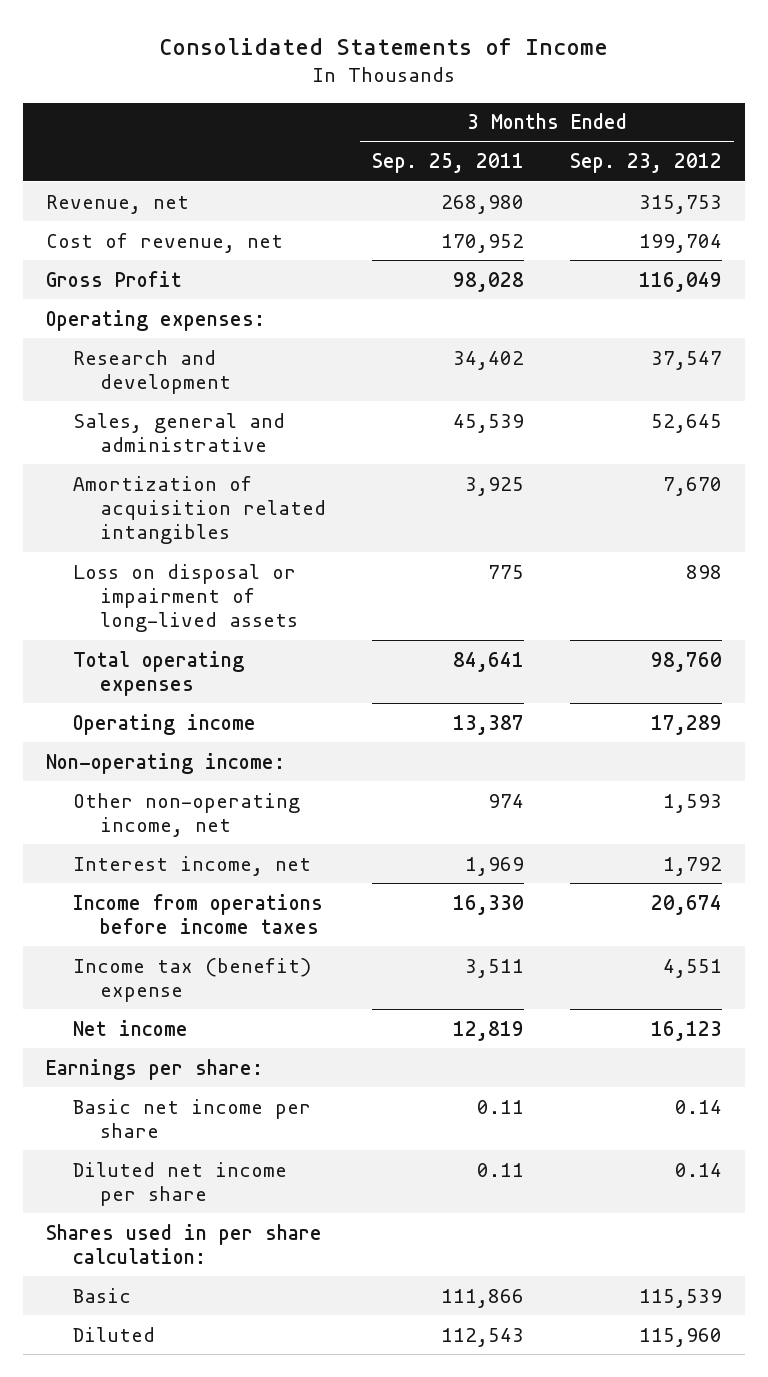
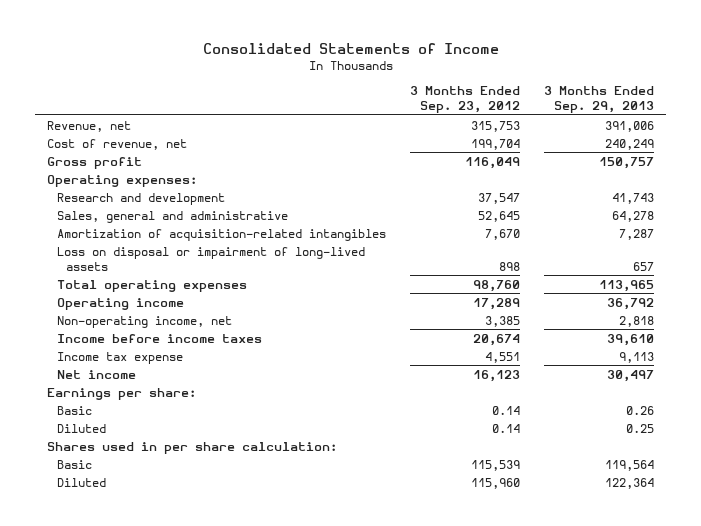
- | 3 Months Ended Sep. 25, 2011 | 3 Months Ended Sep. 23, 2012
+ | 3 Months Ended Sep. 23, 2012 | 3 Months Ended Sep. 29, 2013
- Gross Profit | 98,028 | 116,049
+ Gross profit | 116,049 | 150,757
- Amortization of acquisition related intangibles | 3,925 | 7,670
+ Amortization of acquisition-related intangibles | 7,670 | 7,287
- Non-operating income:
- Other non-operating income, net | 974 | 1,593
- Interest income, net | 1,969 | 1,792
- Income from operations before income taxes | 16,330 | 20,674
- Income tax (benefit) expense | 3,511 | 4,551
+ Non-operating income, net | 3,385 | 2,818
+ Income before income taxes | 20,674 | 39,610
+ Income tax expense | 4,551 | 9,113
- Basic net income per share | 0.11 | 0.14
- Diluted net income per share | 0.11 | 0.14
+ Basic | 0.14 | 0.26
+ Diluted | 0.14 | 0.25

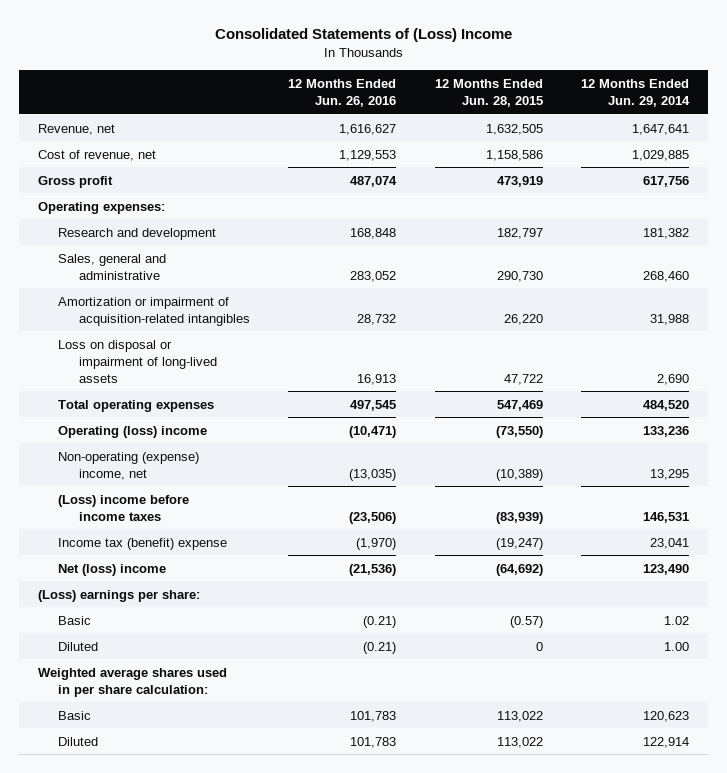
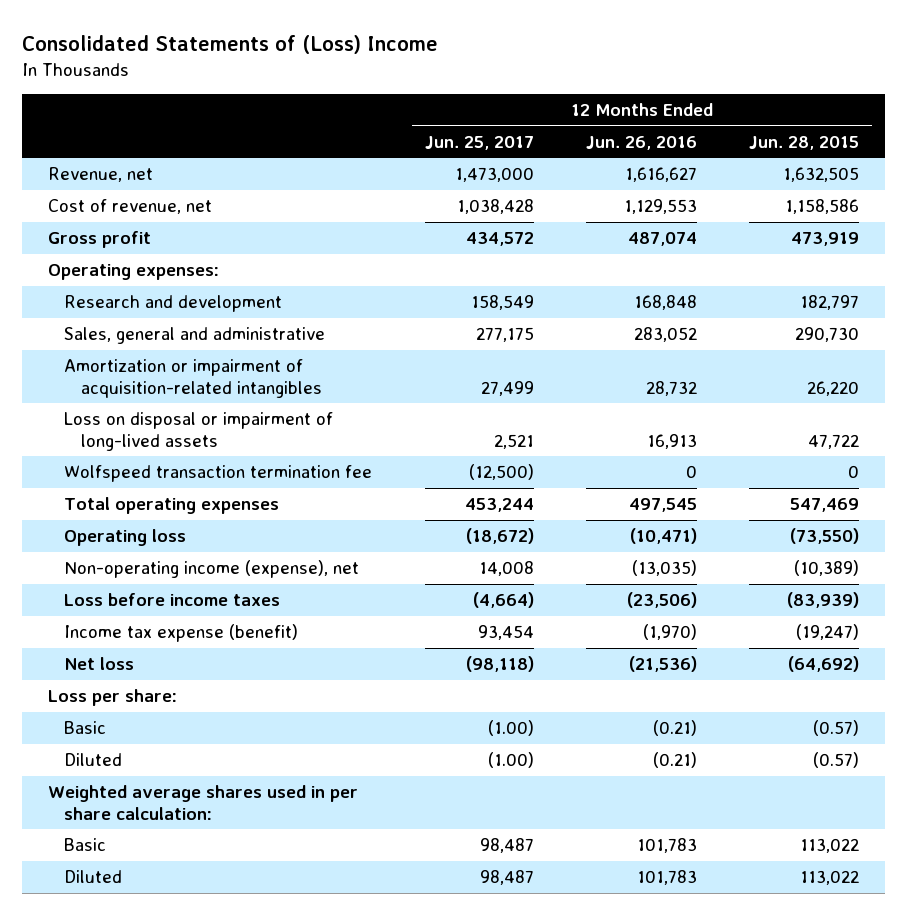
- | 12 Months Ended Jun. 26, 2016 | 12 Months Ended Jun. 28, 2015 | 12 Months Ended Jun. 29, 2014
+ | 12 Months Ended Jun. 25, 2017 | 12 Months Ended Jun. 26, 2016 | 12 Months Ended Jun. 28, 2015
+ Wolfspeed transaction termination fee | (12,500) | 0 | 0
- Operating (loss) income | (10,471) | (73,550) | 133,236
- Non-operating (expense) income, net | (13,035) | (10,389) | 13,295
- (Loss) income before income taxes | (23,506) | (83,939) | 146,531
- Income tax (benefit) expense | (1,970) | (19,247) | 23,041
- Net (loss) income | (21,536) | (64,692) | 123,490
- (Loss) earnings per share:
+ Operating loss | (18,672) | (10,471) | (73,550)
+ Non-operating income (expense), net | 14,008 | (13,035) | (10,389)
+ Loss before income taxes | (4,664) | (23,506) | (83,939)
+ Income tax expense (benefit) | 93,454 | (1,970) | (19,247)
+ Net loss | (98,118) | (21,536) | (64,692)
+ Loss per share:
- Diluted | (0.21) | 0 | 1.00
+ Diluted | (1.00) | (0.21) | (0.57)

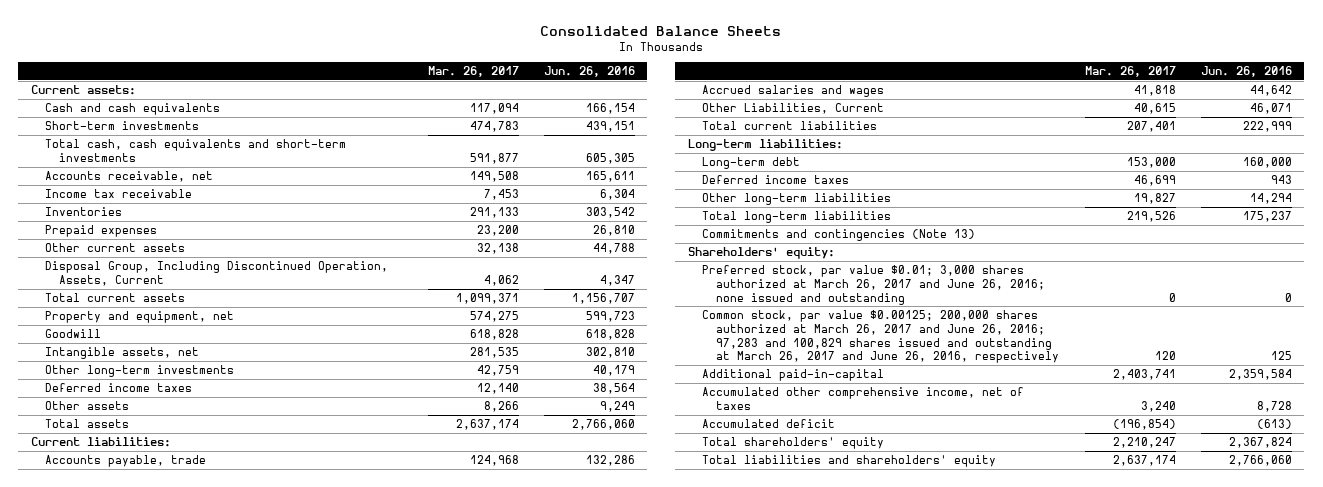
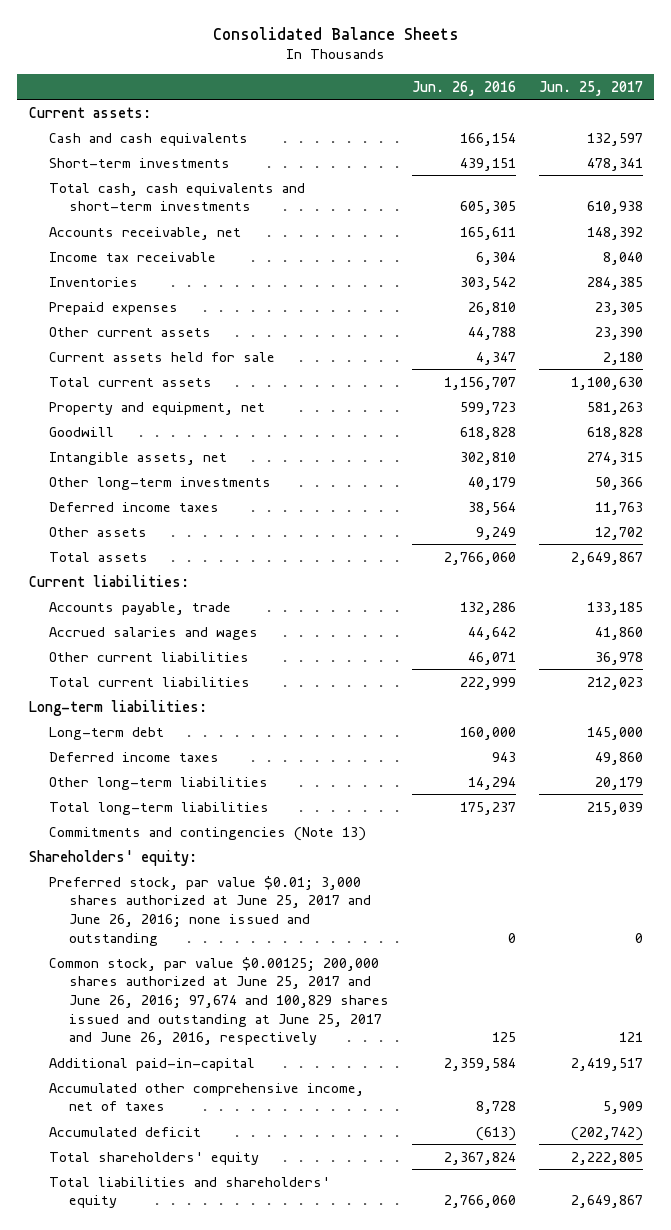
- | Mar. 26, 2017 | Jun. 26, 2016
+ | Jun. 26, 2016 | Jun. 25, 2017
- Disposal Group, Including Discontinued Operation, Assets, Current | 4,062 | 4,347
+ Current assets held for sale | 4,347 | 2,180
- Other Liabilities, Current | 40,615 | 46,071
+ Other current liabilities | 46,071 | 36,978
- Preferred stock, par value $0.01; 3,000 shares authorized at March 26, 2017 and June 26, 2016; none issued and outstanding | 0 | 0
- Common stock, par value $0.00125; 200,000 shares authorized at March 26, 2017 and June 26, 2016; 97,283 and 100,829 shares issued and outstanding at March 26, 2017 and June 26, 2016, respectively | 120 | 125
+ Preferred stock, par value $0.01; 3,000 shares authorized at June 25, 2017 and June 26, 2016; none issued and outstanding | 0 | 0
+ Common stock, par value $0.00125; 200,000 shares authorized at June 25, 2017 and June 26, 2016; 97,674 and 100,829 shares issued and outstanding at June 25, 2017 and June 26, 2016, respectively | 125 | 121

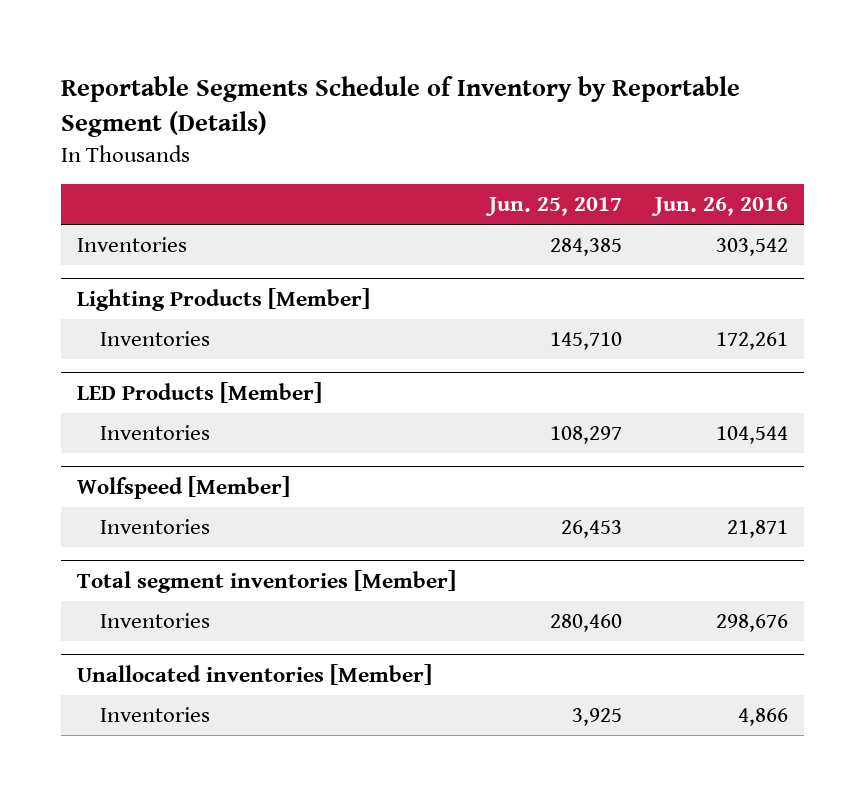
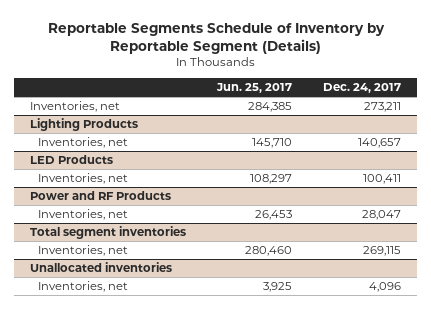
- | Jun. 25, 2017 | Jun. 26, 2016
+ | Jun. 25, 2017 | Dec. 24, 2017
- Inventories | 284,385 | 303,542
- Lighting Products [Member]
- Inventories | 145,710 | 172,261
- LED Products [Member]
- Inventories | 108,297 | 104,544
- Wolfspeed [Member]
- Inventories | 26,453 | 21,871
- Total segment inventories [Member]
- Inventories | 280,460 | 298,676
- Unallocated inventories [Member]
- Inventories | 3,925 | 4,866
+ Inventories, net | 284,385 | 273,211
+ Lighting Products
+ Inventories, net | 145,710 | 140,657
+ LED Products
+ Inventories, net | 108,297 | 100,411
+ Power and RF Products
+ Inventories, net | 26,453 | 28,047
+ Total segment inventories
+ Inventories, net | 280,460 | 269,115
+ Unallocated inventories
+ Inventories, net | 3,925 | 4,096

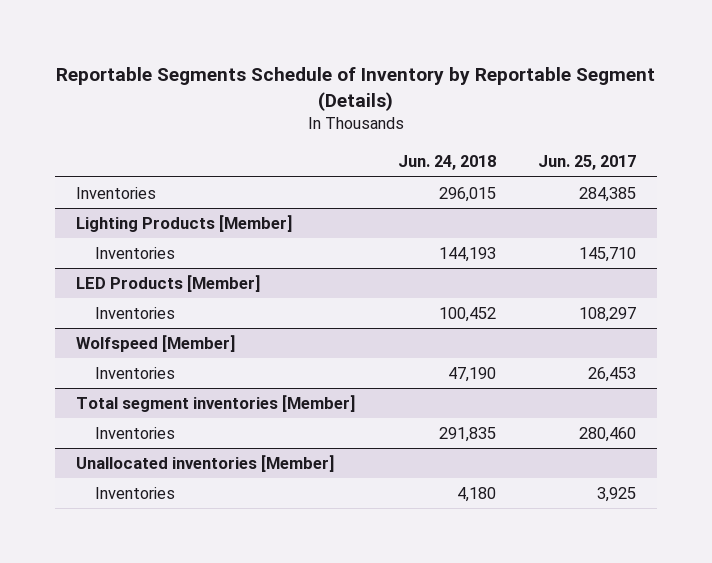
- | Jun. 25, 2017 | Dec. 24, 2017
+ | Jun. 24, 2018 | Jun. 25, 2017
- Inventories, net | 284,385 | 273,211
- Lighting Products
- Inventories, net | 145,710 | 140,657
- LED Products
- Inventories, net | 108,297 | 100,411
- Power and RF Products
- Inventories, net | 26,453 | 28,047
- Total segment inventories
- Inventories, net | 280,460 | 269,115
- Unallocated inventories
- Inventories, net | 3,925 | 4,096
+ Inventories | 296,015 | 284,385
+ Lighting Products [Member]
+ Inventories | 144,193 | 145,710
+ LED Products [Member]
+ Inventories | 100,452 | 108,297
+ Wolfspeed [Member]
+ Inventories | 47,190 | 26,453
+ Total segment inventories [Member]
+ Inventories | 291,835 | 280,460
+ Unallocated inventories [Member]
+ Inventories | 4,180 | 3,925

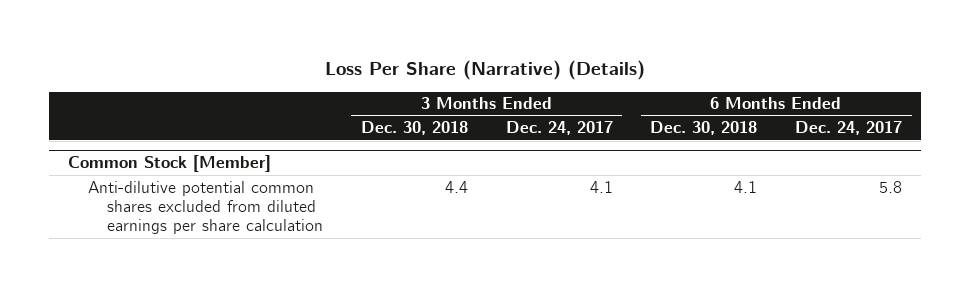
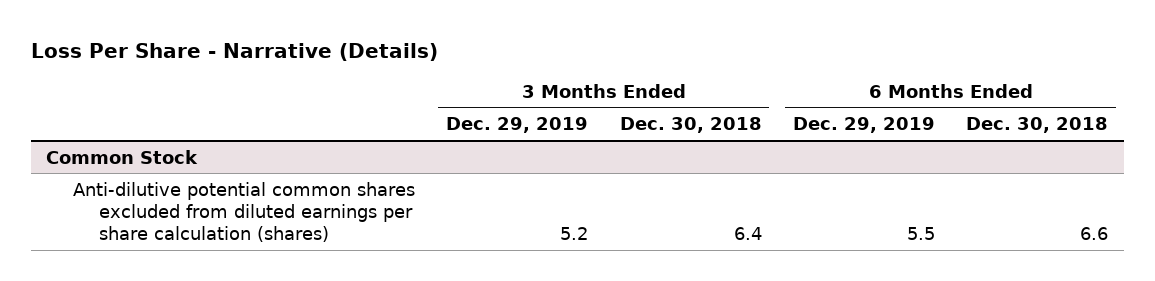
- Loss Per Share (Narrative) (Details)
+ Loss Per Share - Narrative (Details)
- | 3 Months Ended Dec. 30, 2018 | 3 Months Ended Dec. 24, 2017 | 6 Months Ended Dec. 30, 2018 | 6 Months Ended Dec. 24, 2017
+ | 3 Months Ended Dec. 29, 2019 | 3 Months Ended Dec. 30, 2018 | 6 Months Ended Dec. 29, 2019 | 6 Months Ended Dec. 30, 2018
- Common Stock [Member]
- Anti-dilutive potential common shares excluded from diluted earnings per share calculation | 4.4 | 4.1 | 4.1 | 5.8
+ Common Stock
+ Anti-dilutive potential common shares excluded from diluted earnings per share calculation (shares) | 5.2 | 6.4 | 5.5 | 6.6

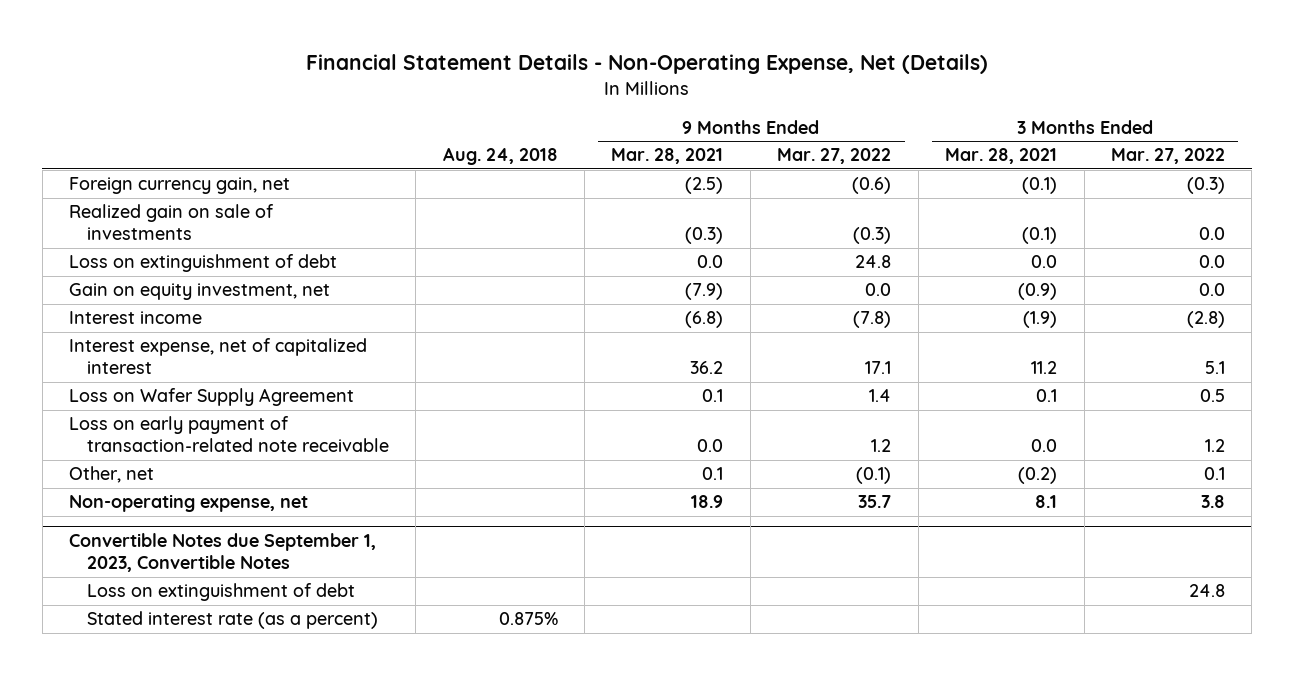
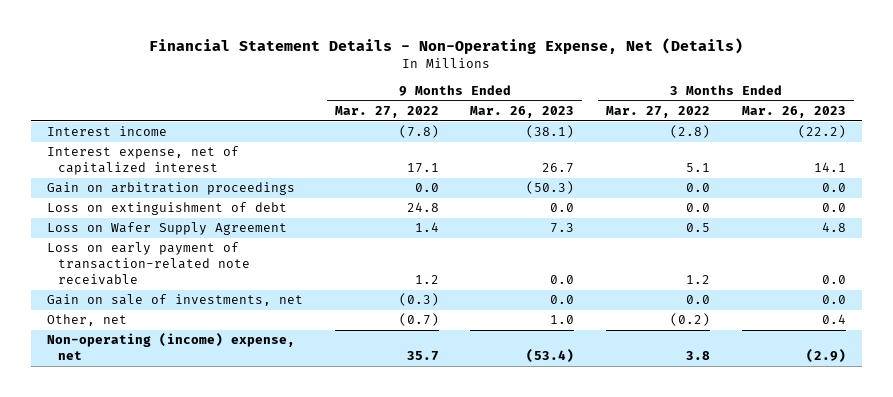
- | Aug. 24, 2018 | 9 Months Ended Mar. 28, 2021 | 9 Months Ended Mar. 27, 2022 | 3 Months Ended Mar. 28, 2021 | 3 Months Ended Mar. 27, 2022
+ | 9 Months Ended Mar. 27, 2022 | 9 Months Ended Mar. 26, 2023 | 3 Months Ended Mar. 27, 2022 | 3 Months Ended Mar. 26, 2023
- Foreign currency gain, net | | (2.5) | (0.6) | (0.1) | (0.3)
- Realized gain on sale of investments | | (0.3) | (0.3) | (0.1) | 0.0
- Gain on equity investment, net | | (7.9) | 0.0 | (0.9) | 0.0
+ Gain on arbitration proceedings | 0.0 | (50.3) | 0.0 | 0.0
moved down: Loss on extinguishment of debt | 24.8 | 0.0 | 0.0 | 0.0
- Other, net | | 0.1 | (0.1) | (0.2) | 0.1
- Non-operating expense, net | | 18.9 | 35.7 | 8.1 | 3.8
- Convertible Notes due September 1, 2023, Convertible Notes
- Loss on extinguishment of debt | | | | | 24.8
- Stated interest rate (as a percent) | 0.875% | | | |
+ Gain on sale of investments, net | (0.3) | 0.0 | 0.0 | 0.0
+ Other, net | (0.7) | 1.0 | (0.2) | 0.4
+ Non-operating (income) expense, net | 35.7 | (53.4) | 3.8 | (2.9)

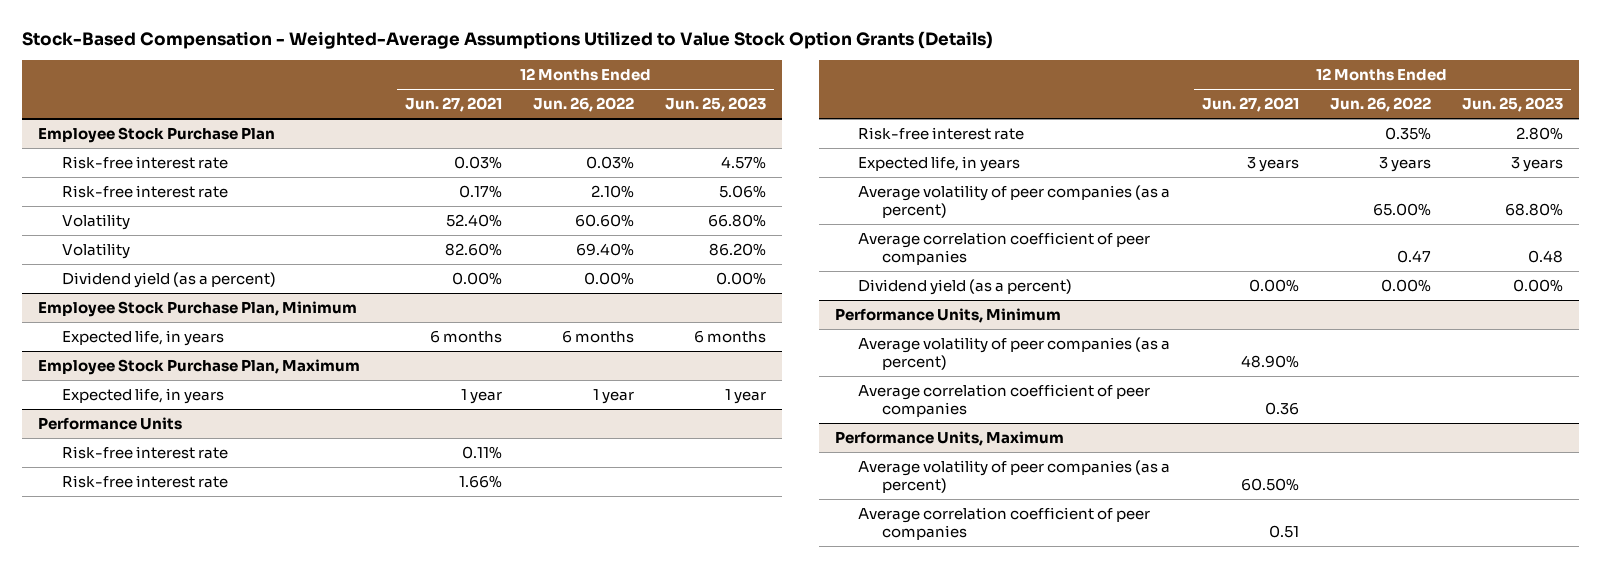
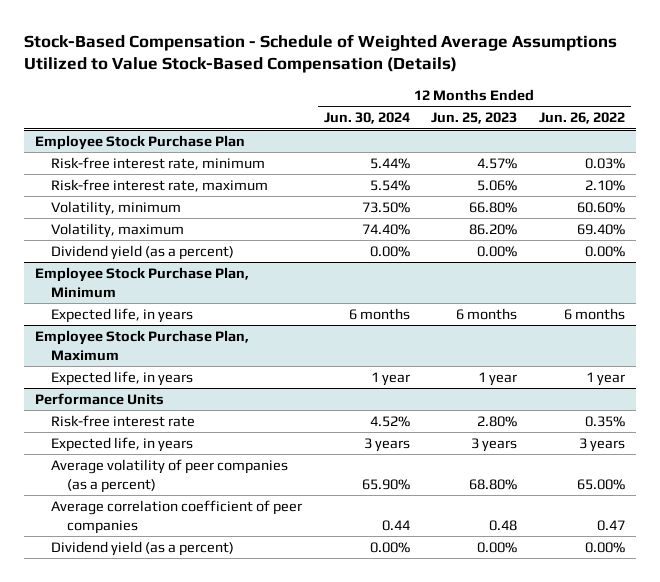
- Stock-Based Compensation - Weighted-Average Assumptions Utilized to Value Stock Option Grants (Details)
+ Stock-Based Compensation - Schedule of Weighted Average Assumptions Utilized to Value Stock-Based Compensation (Details)
- | 12 Months Ended Jun. 27, 2021 | 12 Months Ended Jun. 26, 2022 | 12 Months Ended Jun. 25, 2023
+ | 12 Months Ended Jun. 30, 2024 | 12 Months Ended Jun. 25, 2023 | 12 Months Ended Jun. 26, 2022
@ Employee Stock Purchase Plan
- Risk-free interest rate | 0.03% | 0.03% | 4.57%
- Risk-free interest rate | 0.17% | 2.10% | 5.06%
- Volatility | 52.40% | 60.60% | 66.80%
- Volatility | 82.60% | 69.40% | 86.20%
+ Risk-free interest rate, minimum | 5.44% | 4.57% | 0.03%
+ Risk-free interest rate, maximum | 5.54% | 5.06% | 2.10%
+ Volatility, minimum | 73.50% | 66.80% | 60.60%
+ Volatility, maximum | 74.40% | 86.20% | 69.40%
@ Performance Units
- Risk-free interest rate | 0.11% | |
- Risk-free interest rate | 1.66% | |
- Performance Units, Minimum
- Average volatility of peer companies (as a percent) | 48.90% | |
- Average correlation coefficient of peer companies | 0.36 | |
- Performance Units, Maximum
- Average volatility of peer companies (as a percent) | 60.50% | |
- Average correlation coefficient of peer companies | 0.51 | |

